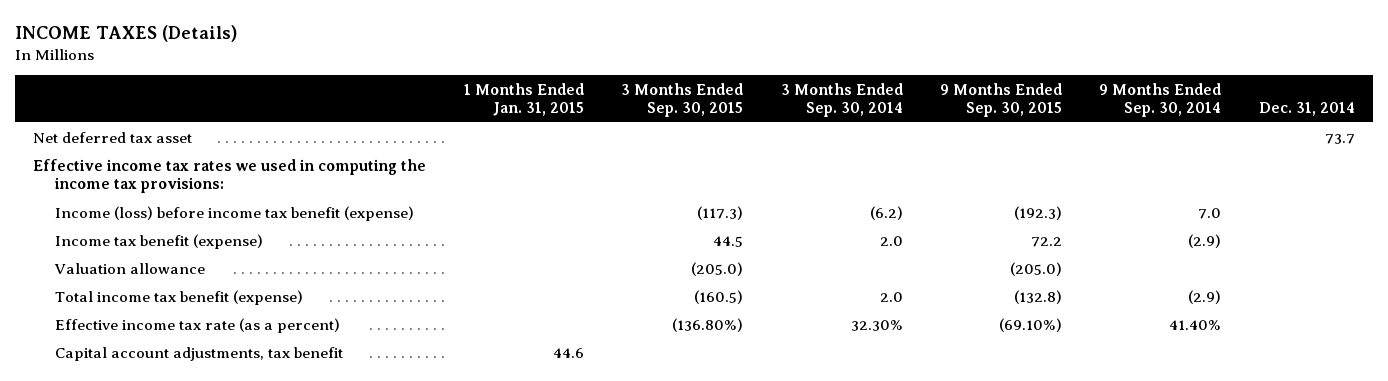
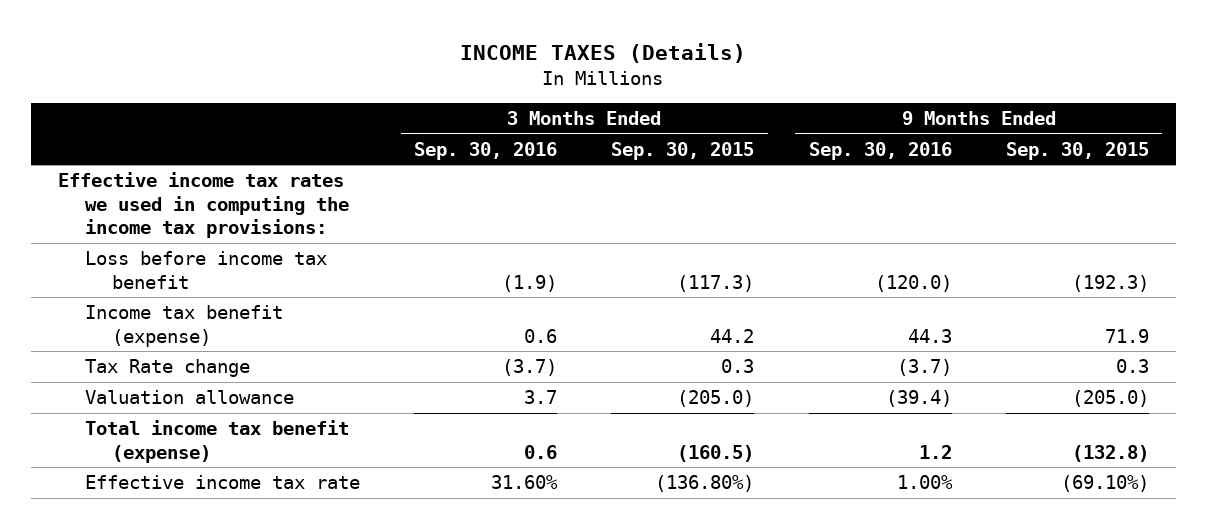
- | 1 Months Ended Jan. 31, 2015 | 3 Months Ended Sep. 30, 2015 | 3 Months Ended Sep. 30, 2014 | 9 Months Ended Sep. 30, 2015 | 9 Months Ended Sep. 30, 2014 | Dec. 31, 2014
+ | 3 Months Ended Sep. 30, 2016 | 3 Months Ended Sep. 30, 2015 | 9 Months Ended Sep. 30, 2016 | 9 Months Ended Sep. 30, 2015
- Net deferred tax asset | | | | | | 73.7
- Income (loss) before income tax benefit (expense) | | (117.3) | (6.2) | (192.3) | 7.0 |
- Income tax benefit (expense) | | 44.5 | 2.0 | 72.2 | (2.9) |
+ Loss before income tax benefit | (1.9) | (117.3) | (120.0) | (192.3)
+ Income tax benefit (expense) | 0.6 | 44.2 | 44.3 | 71.9
+ Tax Rate change | (3.7) | 0.3 | (3.7) | 0.3
- Effective income tax rate (as a percent) | | (136.80%) | 32.30% | (69.10%) | 41.40% |
- Capital account adjustments, tax benefit | 44.6 | | | | |
+ Effective income tax rate | 31.60% | (136.80%) | 1.00% | (69.10%)

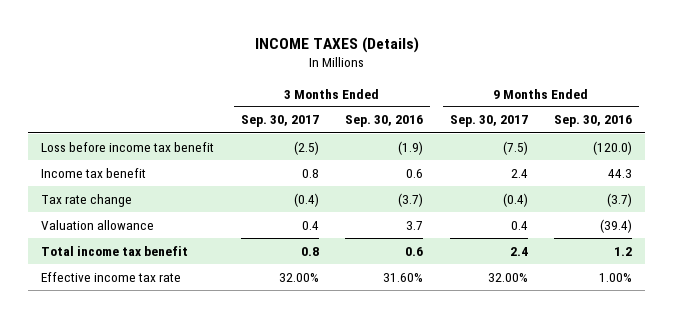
- | 3 Months Ended Sep. 30, 2016 | 3 Months Ended Sep. 30, 2015 | 9 Months Ended Sep. 30, 2016 | 9 Months Ended Sep. 30, 2015
+ | 3 Months Ended Sep. 30, 2017 | 3 Months Ended Sep. 30, 2016 | 9 Months Ended Sep. 30, 2017 | 9 Months Ended Sep. 30, 2016
- Effective income tax rates we used in computing the income tax provisions:
- Income tax benefit (expense) | 0.6 | 44.2 | 44.3 | 71.9
- Tax Rate change | (3.7) | 0.3 | (3.7) | 0.3
+ Income tax benefit | 0.8 | 0.6 | 2.4 | 44.3
+ Tax rate change | (0.4) | (3.7) | (0.4) | (3.7)
- Total income tax benefit (expense) | 0.6 | (160.5) | 1.2 | (132.8)
+ Total income tax benefit | 0.8 | 0.6 | 2.4 | 1.2

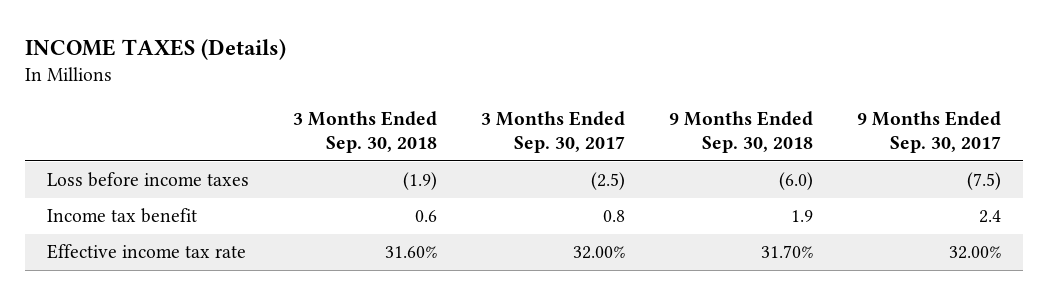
- | 3 Months Ended Sep. 30, 2017 | 3 Months Ended Sep. 30, 2016 | 9 Months Ended Sep. 30, 2017 | 9 Months Ended Sep. 30, 2016
+ | 3 Months Ended Sep. 30, 2018 | 3 Months Ended Sep. 30, 2017 | 9 Months Ended Sep. 30, 2018 | 9 Months Ended Sep. 30, 2017
- Loss before income tax benefit | (2.5) | (1.9) | (7.5) | (120.0)
+ Loss before income taxes | (1.9) | (2.5) | (6.0) | (7.5)
- Tax rate change | (0.4) | (3.7) | (0.4) | (3.7)
- Valuation allowance | 0.4 | 3.7 | 0.4 | (39.4)
- Total income tax benefit | 0.8 | 0.6 | 2.4 | 1.2

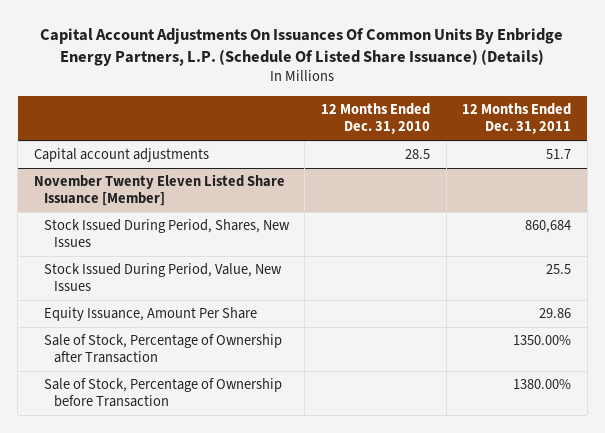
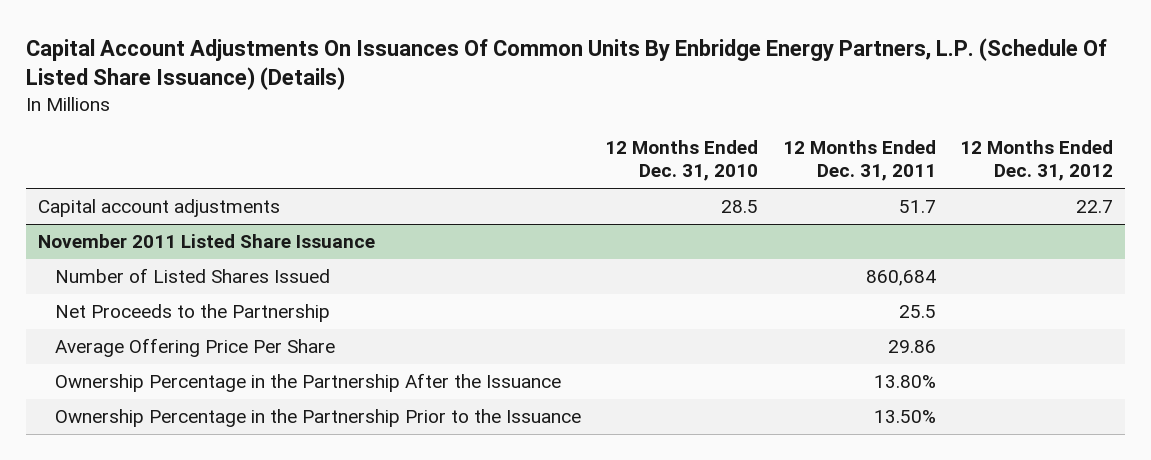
- | 12 Months Ended Dec. 31, 2010 | 12 Months Ended Dec. 31, 2011
+ | 12 Months Ended Dec. 31, 2010 | 12 Months Ended Dec. 31, 2011 | 12 Months Ended Dec. 31, 2012
- November Twenty Eleven Listed Share Issuance [Member]
- Stock Issued During Period, Shares, New Issues | | 860,684
- Stock Issued During Period, Value, New Issues | | 25.5
- Equity Issuance, Amount Per Share | | 29.86
- Sale of Stock, Percentage of Ownership after Transaction | | 1350.00%
- Sale of Stock, Percentage of Ownership before Transaction | | 1380.00%
+ November 2011 Listed Share Issuance
+ Number of Listed Shares Issued | | 860,684 |
+ Net Proceeds to the Partnership | | 25.5 |
+ Average Offering Price Per Share | | 29.86 |
+ Ownership Percentage in the Partnership After the Issuance | | 13.80% |
+ Ownership Percentage in the Partnership Prior to the Issuance | | 13.50% |

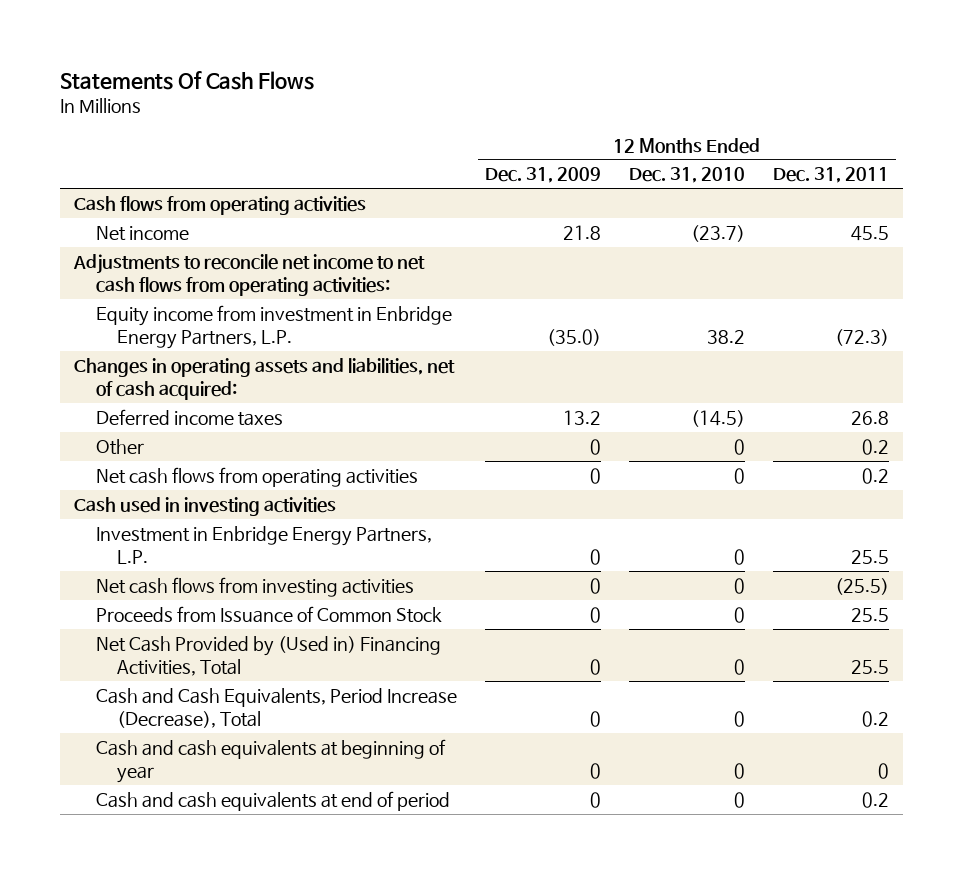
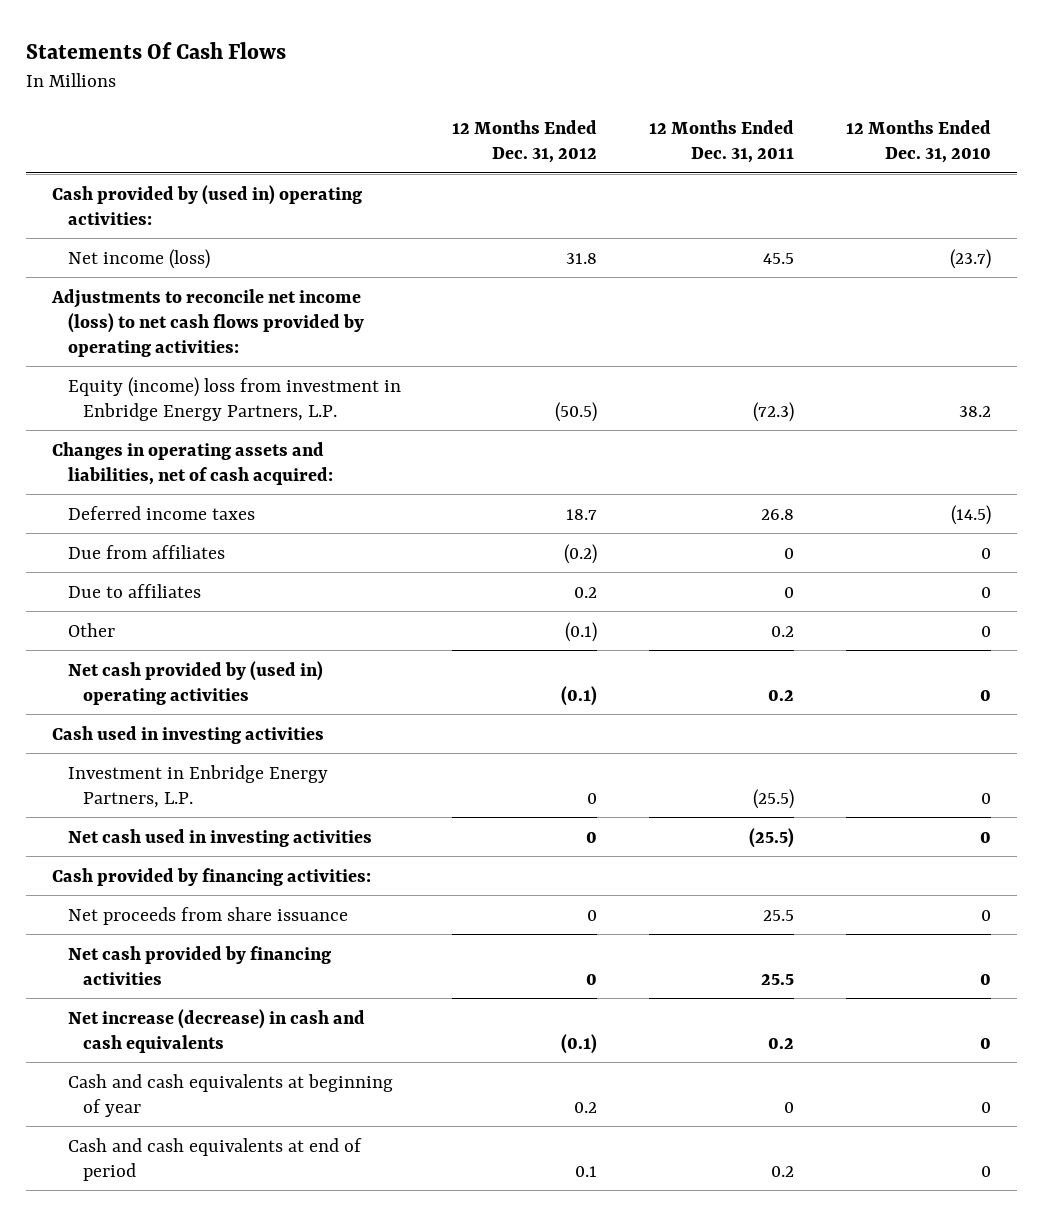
- | 12 Months Ended Dec. 31, 2009 | 12 Months Ended Dec. 31, 2010 | 12 Months Ended Dec. 31, 2011
+ | 12 Months Ended Dec. 31, 2012 | 12 Months Ended Dec. 31, 2011 | 12 Months Ended Dec. 31, 2010
- Cash flows from operating activities
- Net income | 21.8 | (23.7) | 45.5
- Adjustments to reconcile net income to net cash flows from operating activities:
- Equity income from investment in Enbridge Energy Partners, L.P. | (35.0) | 38.2 | (72.3)
+ Cash provided by (used in) operating activities:
+ Net income (loss) | 31.8 | 45.5 | (23.7)
+ Adjustments to reconcile net income (loss) to net cash flows provided by operating activities:
+ Equity (income) loss from investment in Enbridge Energy Partners, L.P. | (50.5) | (72.3) | 38.2
+ Due from affiliates | (0.2) | 0 | 0
+ Due to affiliates | 0.2 | 0 | 0
- Net cash flows from operating activities | 0 | 0 | 0.2
+ Net cash provided by (used in) operating activities | (0.1) | 0.2 | 0
- Investment in Enbridge Energy Partners, L.P. | 0 | 0 | 25.5
- Net cash flows from investing activities | 0 | 0 | (25.5)
- Proceeds from Issuance of Common Stock | 0 | 0 | 25.5
- Net Cash Provided by (Used in) Financing Activities, Total | 0 | 0 | 25.5
- Cash and Cash Equivalents, Period Increase (Decrease), Total | 0 | 0 | 0.2
+ Investment in Enbridge Energy Partners, L.P. | 0 | (25.5) | 0
+ Net cash used in investing activities | 0 | (25.5) | 0
+ Cash provided by financing activities:
+ Net proceeds from share issuance | 0 | 25.5 | 0
+ Net cash provided by financing activities | 0 | 25.5 | 0
+ Net increase (decrease) in cash and cash equivalents | (0.1) | 0.2 | 0

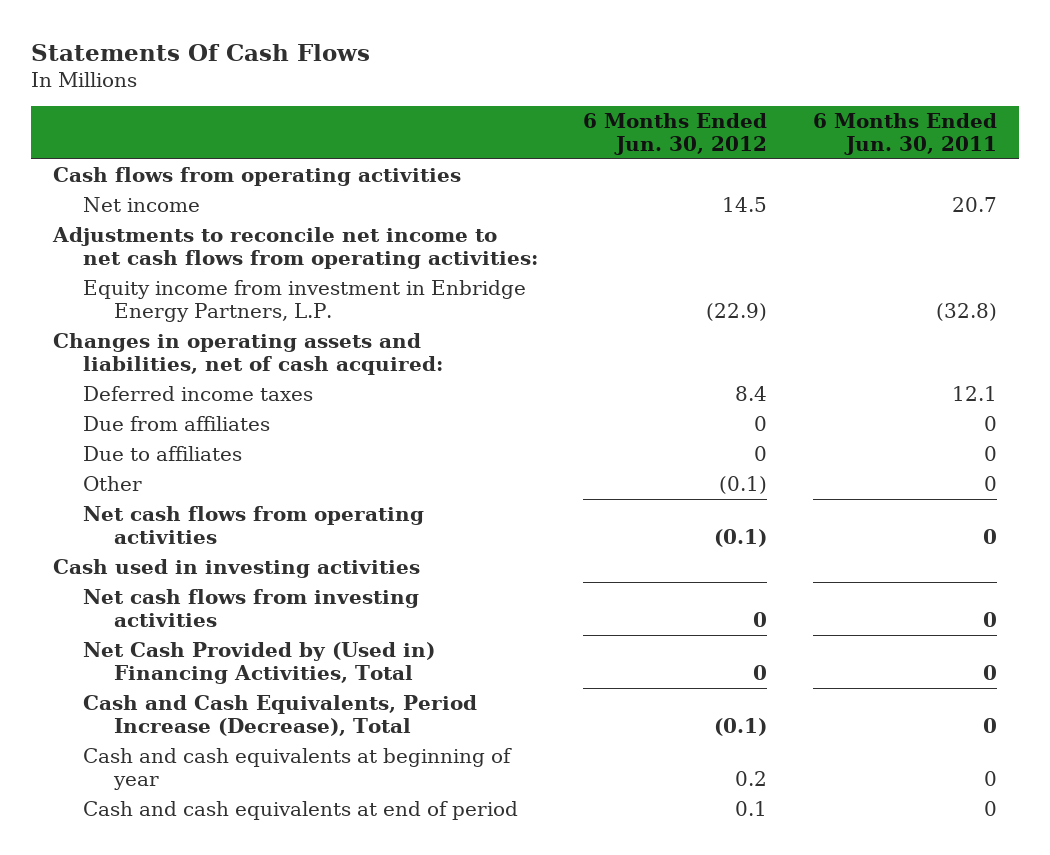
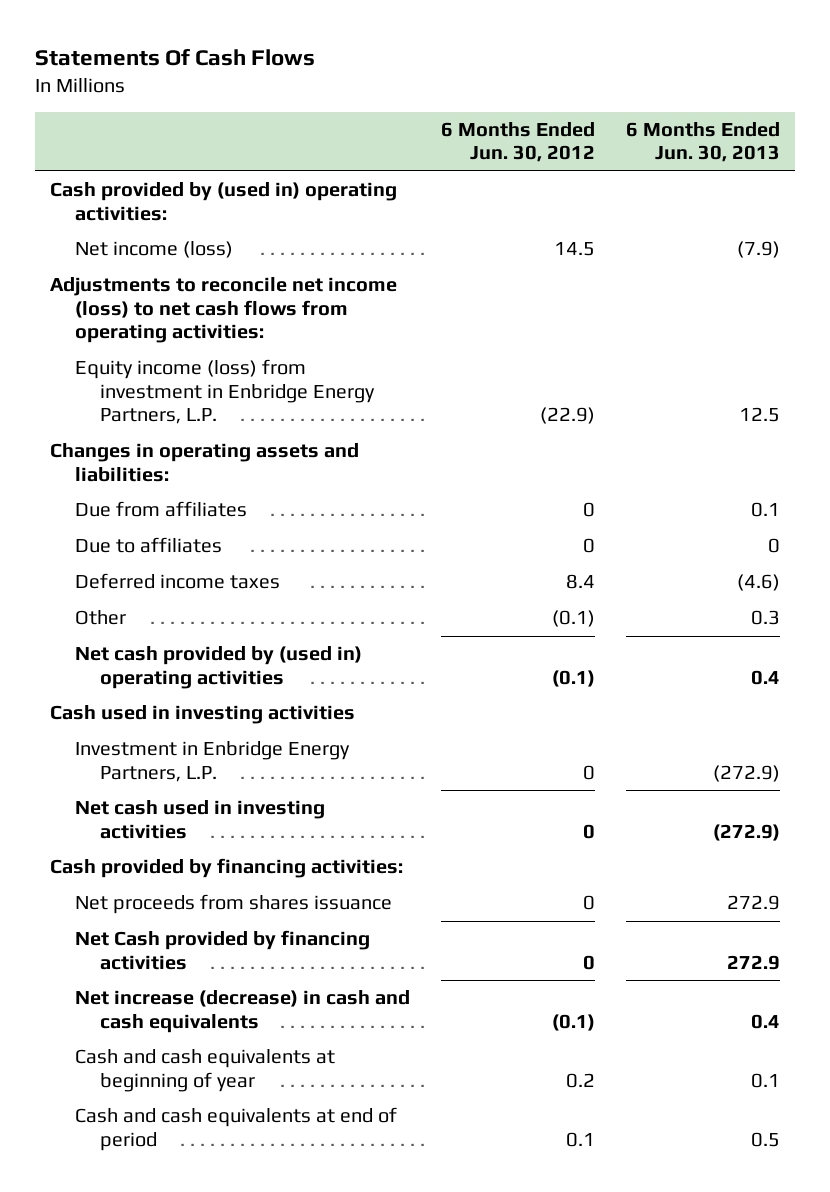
- | 6 Months Ended Jun. 30, 2012 | 6 Months Ended Jun. 30, 2011
+ | 6 Months Ended Jun. 30, 2012 | 6 Months Ended Jun. 30, 2013
- Cash flows from operating activities
- Net income | 14.5 | 20.7
- Adjustments to reconcile net income to net cash flows from operating activities:
- Equity income from investment in Enbridge Energy Partners, L.P. | (22.9) | (32.8)
- Changes in operating assets and liabilities, net of cash acquired:
+ Cash provided by (used in) operating activities:
+ Net income (loss) | 14.5 | (7.9)
+ Adjustments to reconcile net income (loss) to net cash flows from operating activities:
+ Equity income (loss) from investment in Enbridge Energy Partners, L.P. | (22.9) | 12.5
+ Changes in operating assets and liabilities:
moved down: Deferred income taxes | 8.4 | (4.6)
- Net cash flows from operating activities | (0.1) | 0
+ Net cash provided by (used in) operating activities | (0.1) | 0.4
- Net cash flows from investing activities | 0 | 0
- Net Cash Provided by (Used in) Financing Activities, Total | 0 | 0
- Cash and Cash Equivalents, Period Increase (Decrease), Total | (0.1) | 0
+ Investment in Enbridge Energy Partners, L.P. | 0 | (272.9)
+ Net cash used in investing activities | 0 | (272.9)
+ Cash provided by financing activities:
+ Net proceeds from shares issuance | 0 | 272.9
+ Net Cash provided by financing activities | 0 | 272.9
+ Net increase (decrease) in cash and cash equivalents | (0.1) | 0.4

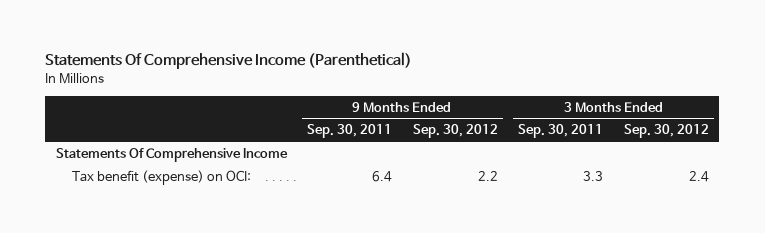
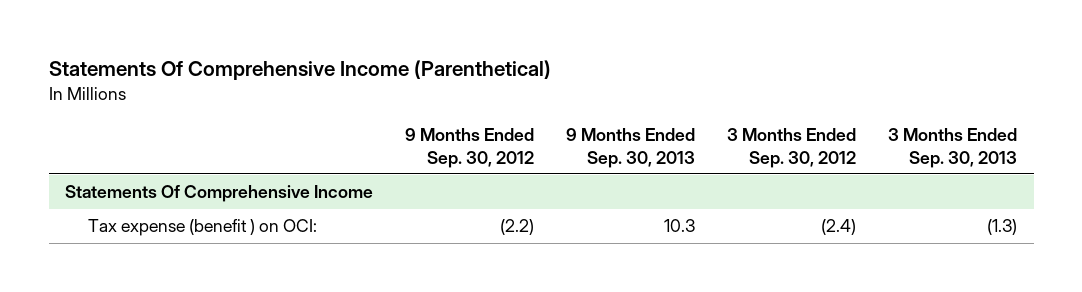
- | 9 Months Ended Sep. 30, 2011 | 9 Months Ended Sep. 30, 2012 | 3 Months Ended Sep. 30, 2011 | 3 Months Ended Sep. 30, 2012
+ | 9 Months Ended Sep. 30, 2012 | 9 Months Ended Sep. 30, 2013 | 3 Months Ended Sep. 30, 2012 | 3 Months Ended Sep. 30, 2013
- Tax benefit (expense) on OCI: | 6.4 | 2.2 | 3.3 | 2.4
+ Tax expense (benefit ) on OCI: | (2.2) | 10.3 | (2.4) | (1.3)

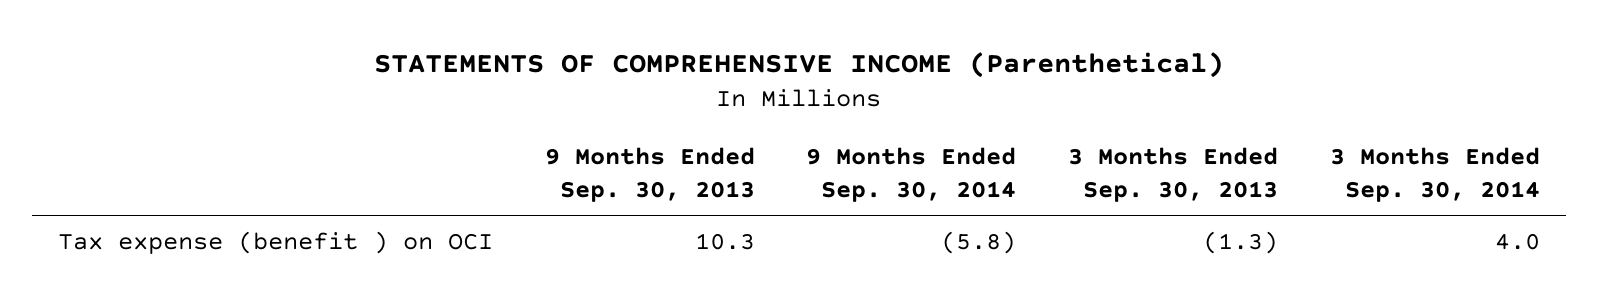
- Statements Of Comprehensive Income (Parenthetical)
+ STATEMENTS OF COMPREHENSIVE INCOME (Parenthetical)
- | 9 Months Ended Sep. 30, 2012 | 9 Months Ended Sep. 30, 2013 | 3 Months Ended Sep. 30, 2012 | 3 Months Ended Sep. 30, 2013
+ | 9 Months Ended Sep. 30, 2013 | 9 Months Ended Sep. 30, 2014 | 3 Months Ended Sep. 30, 2013 | 3 Months Ended Sep. 30, 2014
- Statements Of Comprehensive Income
- Tax expense (benefit ) on OCI: | (2.2) | 10.3 | (2.4) | (1.3)
+ Tax expense (benefit ) on OCI | 10.3 | (5.8) | (1.3) | 4.0

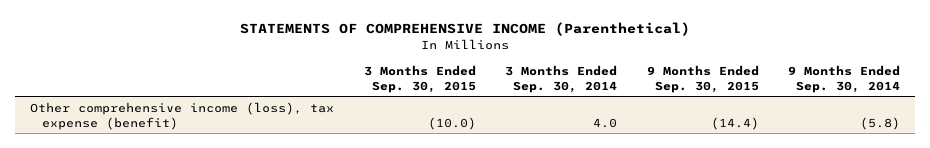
- | 9 Months Ended Sep. 30, 2013 | 9 Months Ended Sep. 30, 2014 | 3 Months Ended Sep. 30, 2013 | 3 Months Ended Sep. 30, 2014
+ | 3 Months Ended Sep. 30, 2015 | 3 Months Ended Sep. 30, 2014 | 9 Months Ended Sep. 30, 2015 | 9 Months Ended Sep. 30, 2014
- Tax expense (benefit ) on OCI | 10.3 | (5.8) | (1.3) | 4.0
+ Other comprehensive income (loss), tax expense (benefit) | (10.0) | 4.0 | (14.4) | (5.8)

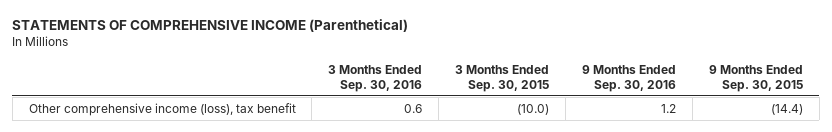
- | 3 Months Ended Sep. 30, 2015 | 3 Months Ended Sep. 30, 2014 | 9 Months Ended Sep. 30, 2015 | 9 Months Ended Sep. 30, 2014
+ | 3 Months Ended Sep. 30, 2016 | 3 Months Ended Sep. 30, 2015 | 9 Months Ended Sep. 30, 2016 | 9 Months Ended Sep. 30, 2015
- Other comprehensive income (loss), tax expense (benefit) | (10.0) | 4.0 | (14.4) | (5.8)
+ Other comprehensive income (loss), tax benefit | 0.6 | (10.0) | 1.2 | (14.4)

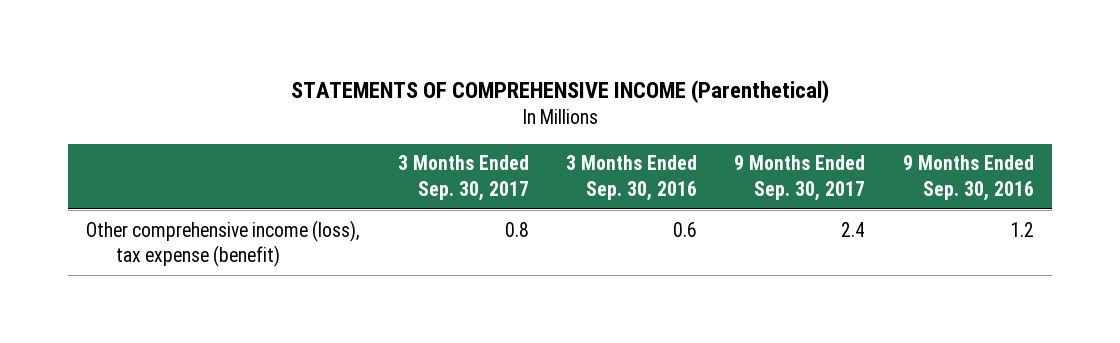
- | 3 Months Ended Sep. 30, 2016 | 3 Months Ended Sep. 30, 2015 | 9 Months Ended Sep. 30, 2016 | 9 Months Ended Sep. 30, 2015
+ | 3 Months Ended Sep. 30, 2017 | 3 Months Ended Sep. 30, 2016 | 9 Months Ended Sep. 30, 2017 | 9 Months Ended Sep. 30, 2016
- Other comprehensive income (loss), tax benefit | 0.6 | (10.0) | 1.2 | (14.4)
+ Other comprehensive income (loss), tax expense (benefit) | 0.8 | 0.6 | 2.4 | 1.2

